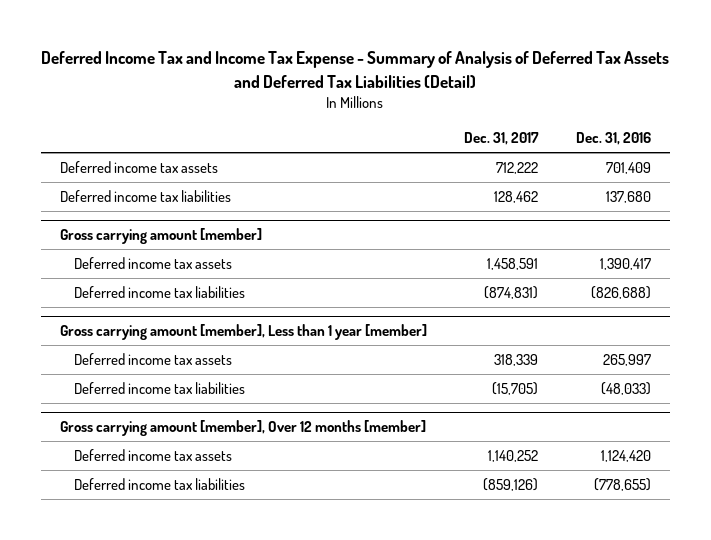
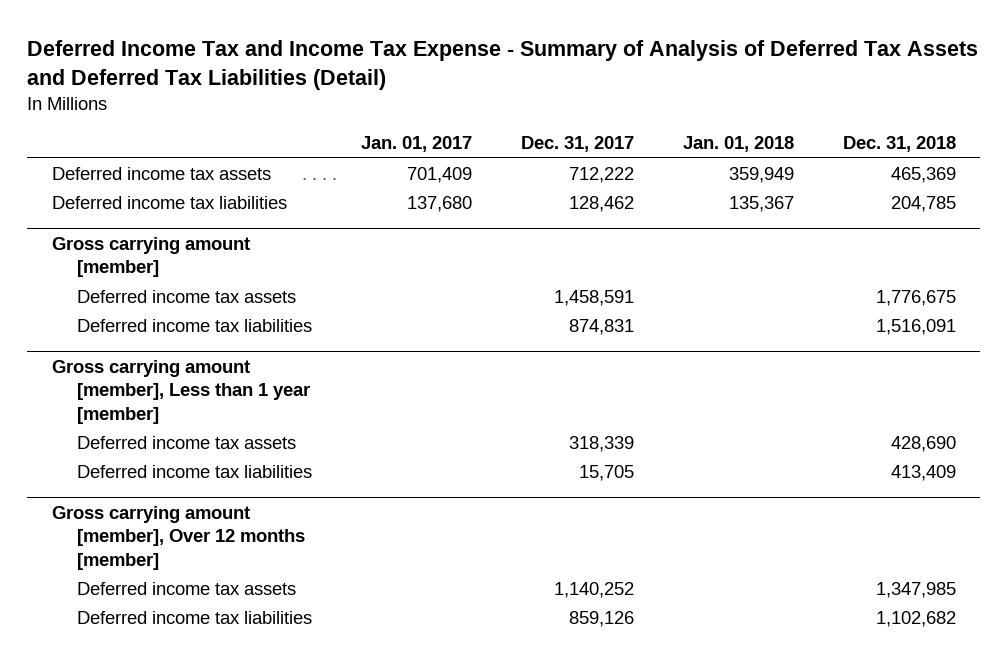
- | Dec. 31, 2017 | Dec. 31, 2016
+ | Jan. 01, 2017 | Dec. 31, 2017 | Jan. 01, 2018 | Dec. 31, 2018
@ Gross carrying amount [member]
- Deferred income tax liabilities | (874,831) | (826,688)
+ Deferred income tax liabilities | | 874,831 | | 1,516,091
@ Gross carrying amount [member], Less than 1 year [member]
- Deferred income tax liabilities | (15,705) | (48,033)
+ Deferred income tax liabilities | | 15,705 | | 413,409
@ Gross carrying amount [member], Over 12 months [member]
- Deferred income tax liabilities | (859,126) | (778,655)
+ Deferred income tax liabilities | | 859,126 | | 1,102,682

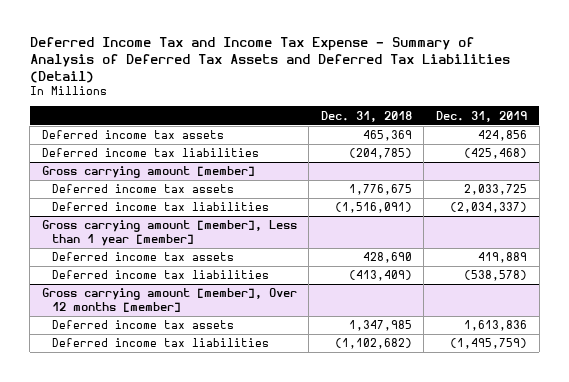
- | Jan. 01, 2017 | Dec. 31, 2017 | Jan. 01, 2018 | Dec. 31, 2018
+ | Dec. 31, 2018 | Dec. 31, 2019
- Deferred income tax liabilities | 137,680 | 128,462 | 135,367 | 204,785
+ Deferred income tax liabilities | (204,785) | (425,468)
@ Gross carrying amount [member]
- Deferred income tax liabilities | | 874,831 | | 1,516,091
+ Deferred income tax liabilities | (1,516,091) | (2,034,337)
@ Gross carrying amount [member], Less than 1 year [member]
- Deferred income tax liabilities | | 15,705 | | 413,409
+ Deferred income tax liabilities | (413,409) | (538,578)
@ Gross carrying amount [member], Over 12 months [member]
- Deferred income tax liabilities | | 859,126 | | 1,102,682
+ Deferred income tax liabilities | (1,102,682) | (1,495,759)

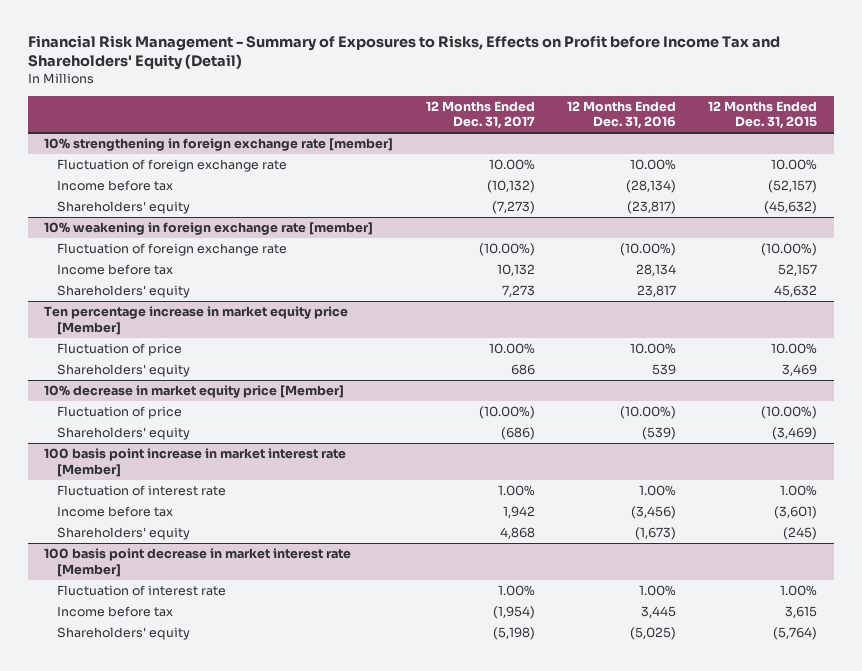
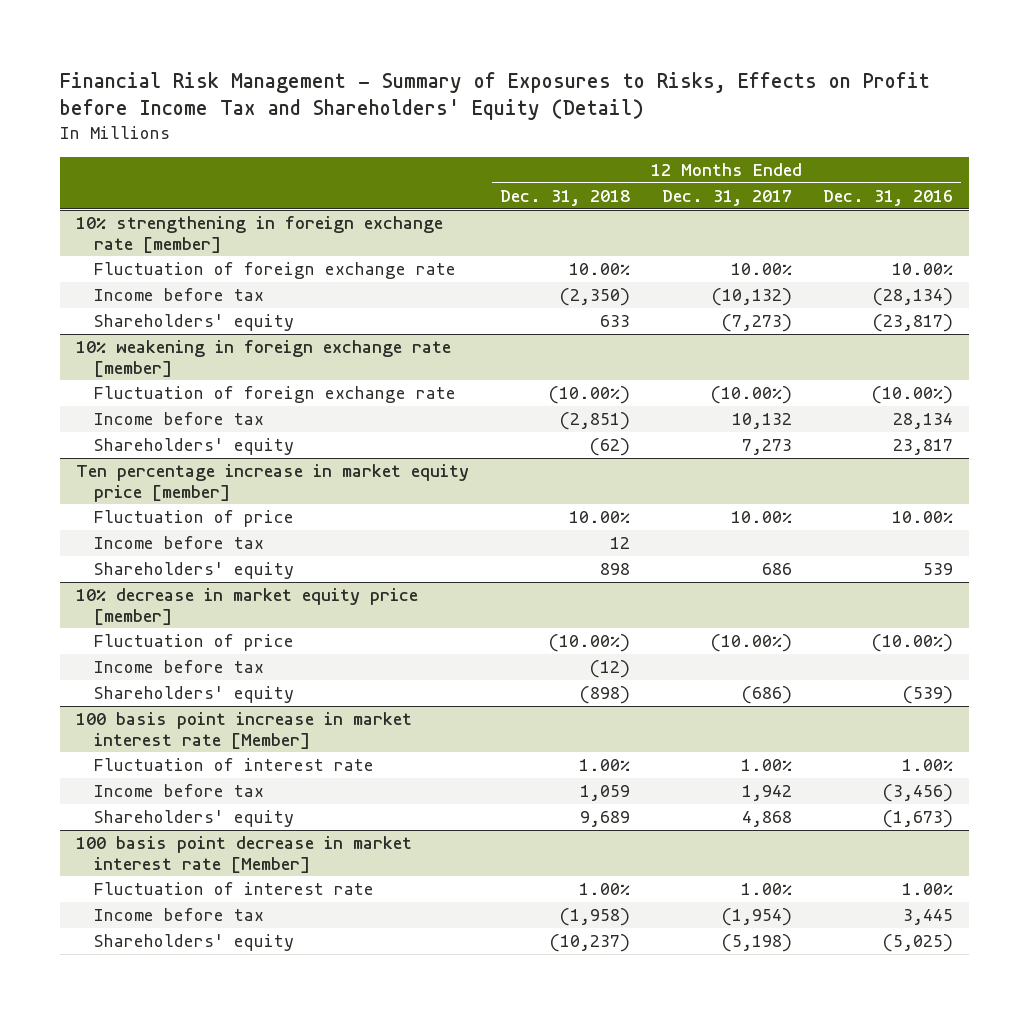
- | 12 Months Ended Dec. 31, 2017 | 12 Months Ended Dec. 31, 2016 | 12 Months Ended Dec. 31, 2015
+ | 12 Months Ended Dec. 31, 2018 | 12 Months Ended Dec. 31, 2017 | 12 Months Ended Dec. 31, 2016
- Ten percentage increase in market equity price [Member]
+ Ten percentage increase in market equity price [member]
+ Income before tax | 12 | |
- 10% decrease in market equity price [Member]
+ 10% decrease in market equity price [member]
+ Income before tax | (12) | |

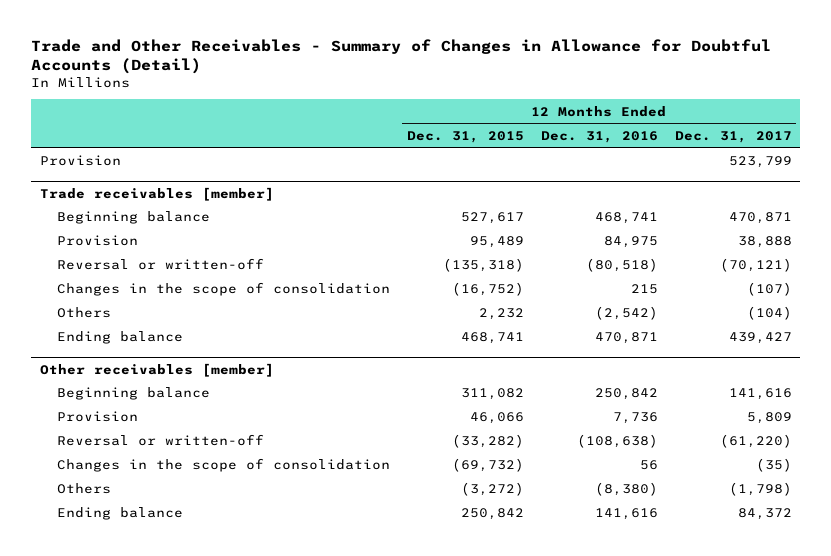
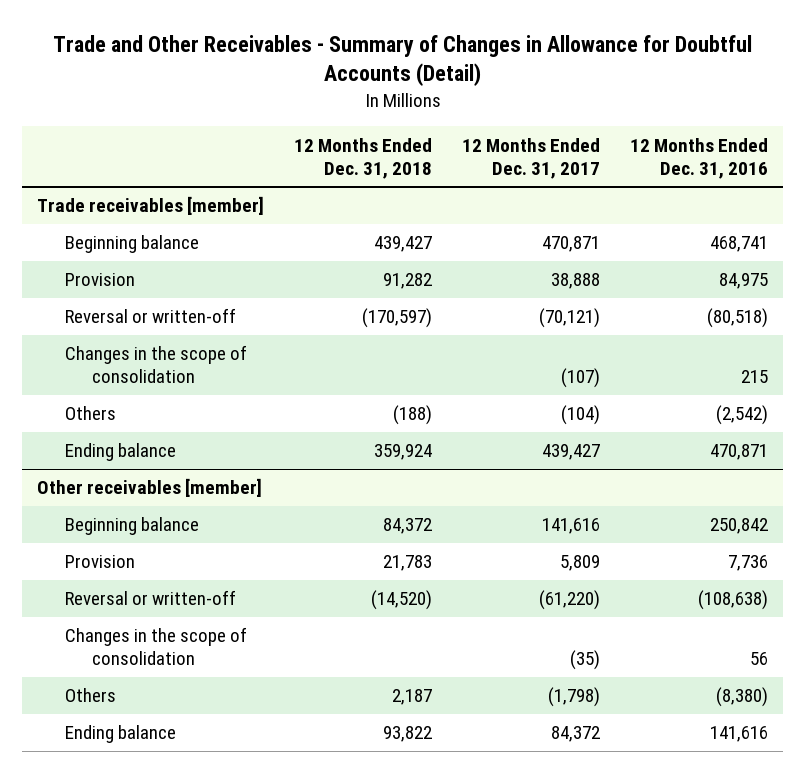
- | 12 Months Ended Dec. 31, 2015 | 12 Months Ended Dec. 31, 2016 | 12 Months Ended Dec. 31, 2017
+ | 12 Months Ended Dec. 31, 2018 | 12 Months Ended Dec. 31, 2017 | 12 Months Ended Dec. 31, 2016
- Provision | | | 523,799

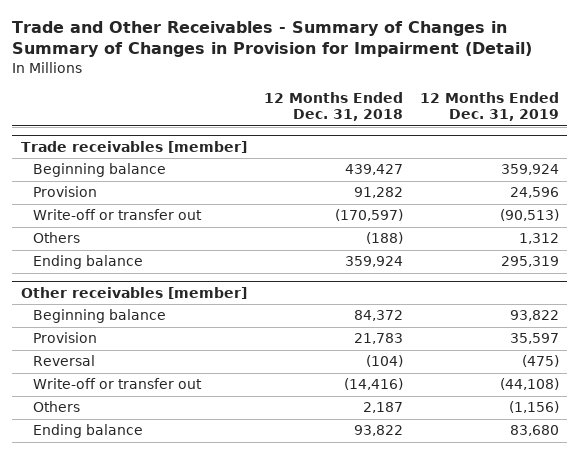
- Trade and Other Receivables - Summary of Changes in Allowance for Doubtful Accounts (Detail)
+ Trade and Other Receivables - Summary of Changes in Summary of Changes in Provision for Impairment (Detail)
- | 12 Months Ended Dec. 31, 2018 | 12 Months Ended Dec. 31, 2017 | 12 Months Ended Dec. 31, 2016
+ | 12 Months Ended Dec. 31, 2018 | 12 Months Ended Dec. 31, 2019
@ Trade receivables [member]
- Reversal or written-off | (170,597) | (70,121) | (80,518)
- Changes in the scope of consolidation | | (107) | 215
+ Write-off or transfer out | (170,597) | (90,513)
@ Other receivables [member]
- Reversal or written-off | (14,520) | (61,220) | (108,638)
- Changes in the scope of consolidation | | (35) | 56
+ Reversal | (104) | (475)
+ Write-off or transfer out | (14,416) | (44,108)

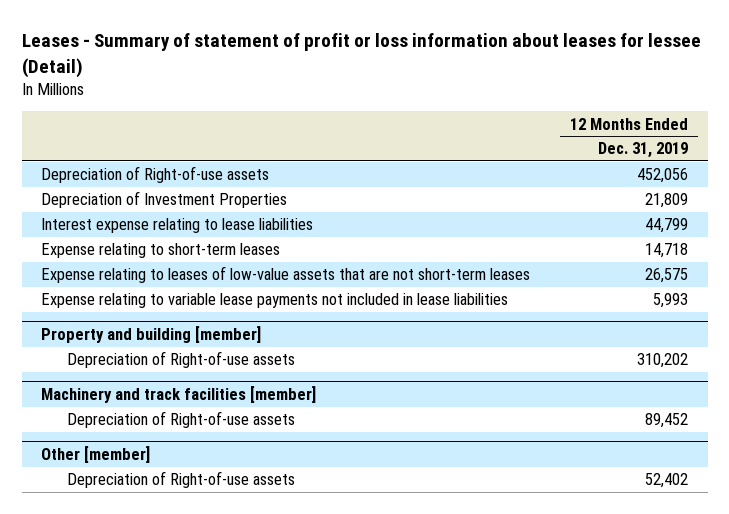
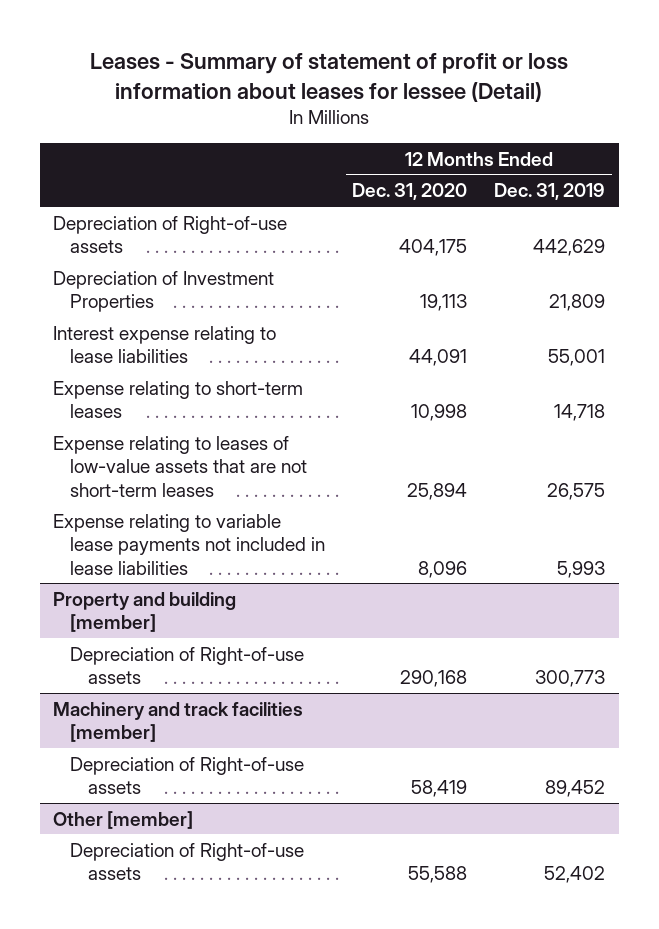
- | 12 Months Ended Dec. 31, 2019
+ | 12 Months Ended Dec. 31, 2020 | 12 Months Ended Dec. 31, 2019
- Depreciation of Right-of-use assets | 452,056
+ Depreciation of Right-of-use assets | 404,175 | 442,629
- Interest expense relating to lease liabilities | 44,799
+ Interest expense relating to lease liabilities | 44,091 | 55,001
@ Property and building [member]
- Depreciation of Right-of-use assets | 310,202
+ Depreciation of Right-of-use assets | 290,168 | 300,773

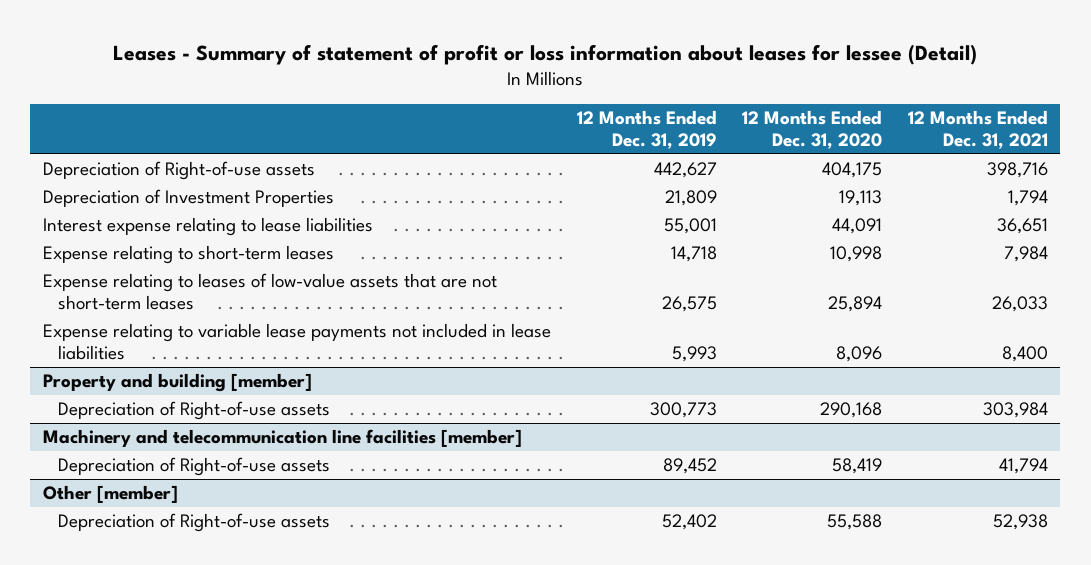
- | 12 Months Ended Dec. 31, 2020 | 12 Months Ended Dec. 31, 2019
+ | 12 Months Ended Dec. 31, 2019 | 12 Months Ended Dec. 31, 2020 | 12 Months Ended Dec. 31, 2021
- Depreciation of Right-of-use assets | 404,175 | 442,629
+ Depreciation of Right-of-use assets | 442,627 | 404,175 | 398,716
- Machinery and track facilities [member]
+ Machinery and telecommunication line facilities [member]

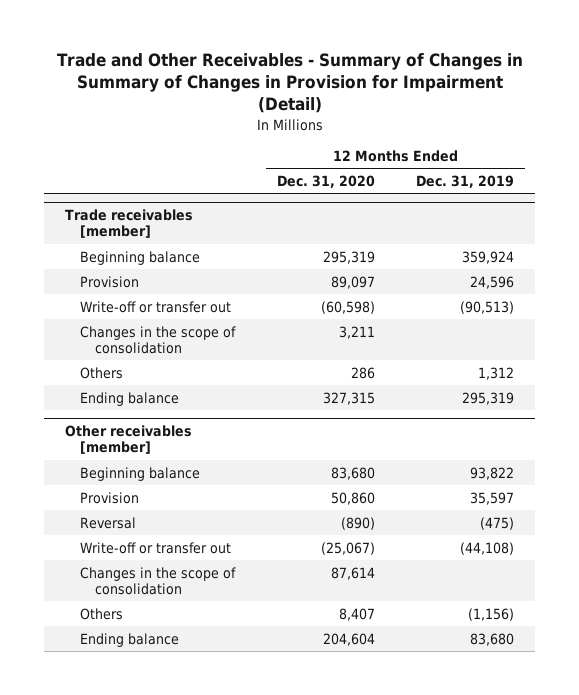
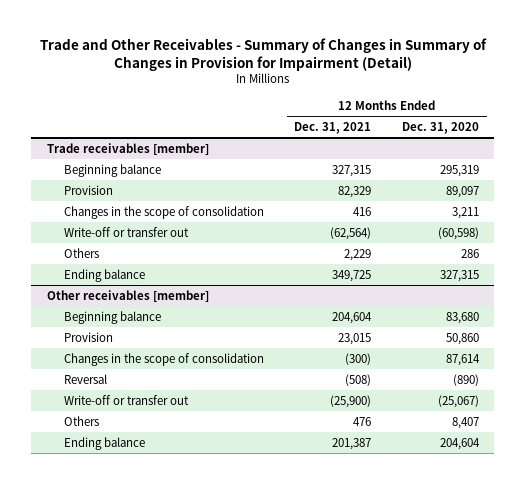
- | 12 Months Ended Dec. 31, 2020 | 12 Months Ended Dec. 31, 2019
+ | 12 Months Ended Dec. 31, 2021 | 12 Months Ended Dec. 31, 2020
@ Trade receivables [member]
moved down: Write-off or transfer out | (62,564) | (60,598)
@ Other receivables [member]
moved up: Changes in the scope of consolidation | (300) | 87,614

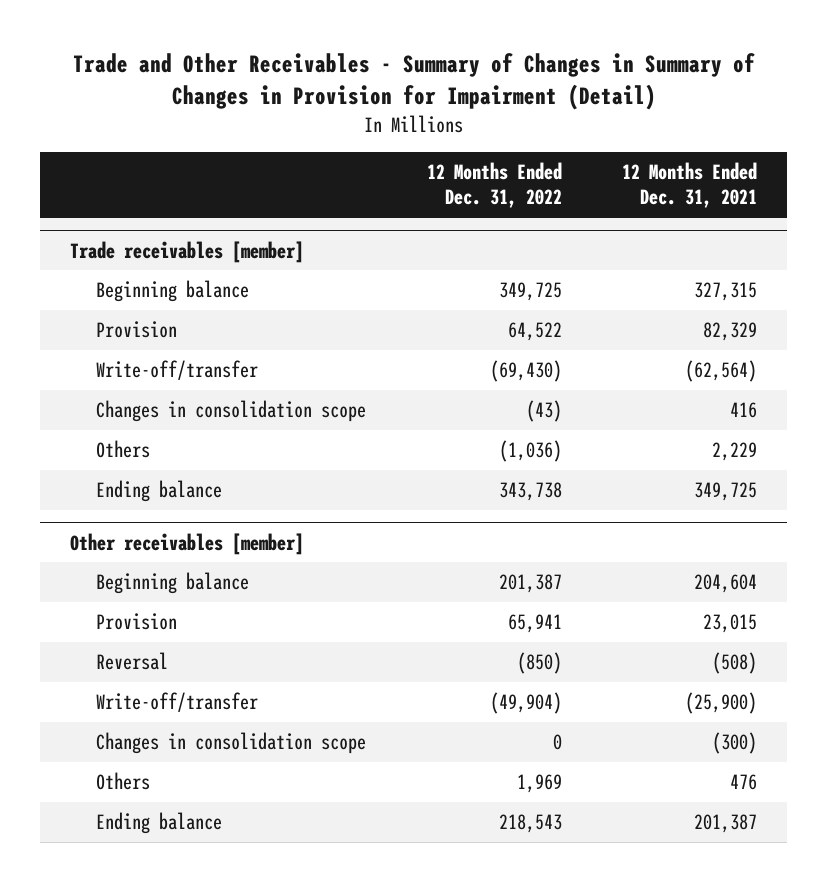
- | 12 Months Ended Dec. 31, 2021 | 12 Months Ended Dec. 31, 2020
+ | 12 Months Ended Dec. 31, 2022 | 12 Months Ended Dec. 31, 2021
@ Trade receivables [member]
- Changes in the scope of consolidation | 416 | 3,211
- Write-off or transfer out | (62,564) | (60,598)
+ Write-off/transfer | (69,430) | (62,564)
+ Changes in consolidation scope | (43) | 416
@ Other receivables [member]
- Changes in the scope of consolidation | (300) | 87,614
- Write-off or transfer out | (25,900) | (25,067)
+ Write-off/transfer | (49,904) | (25,900)
+ Changes in consolidation scope | 0 | (300)

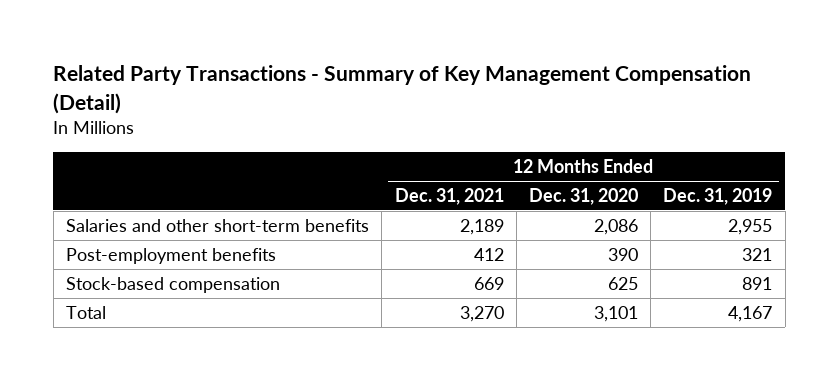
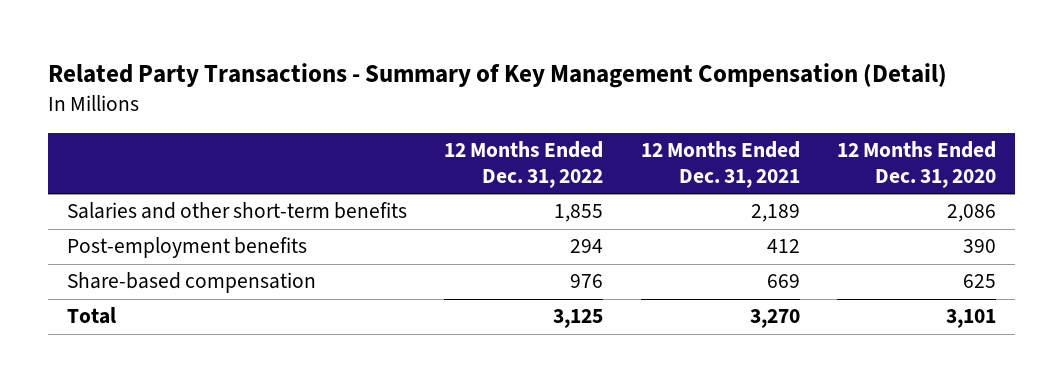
- | 12 Months Ended Dec. 31, 2021 | 12 Months Ended Dec. 31, 2020 | 12 Months Ended Dec. 31, 2019
+ | 12 Months Ended Dec. 31, 2022 | 12 Months Ended Dec. 31, 2021 | 12 Months Ended Dec. 31, 2020
- Stock-based compensation | 669 | 625 | 891
+ Share-based compensation | 976 | 669 | 625

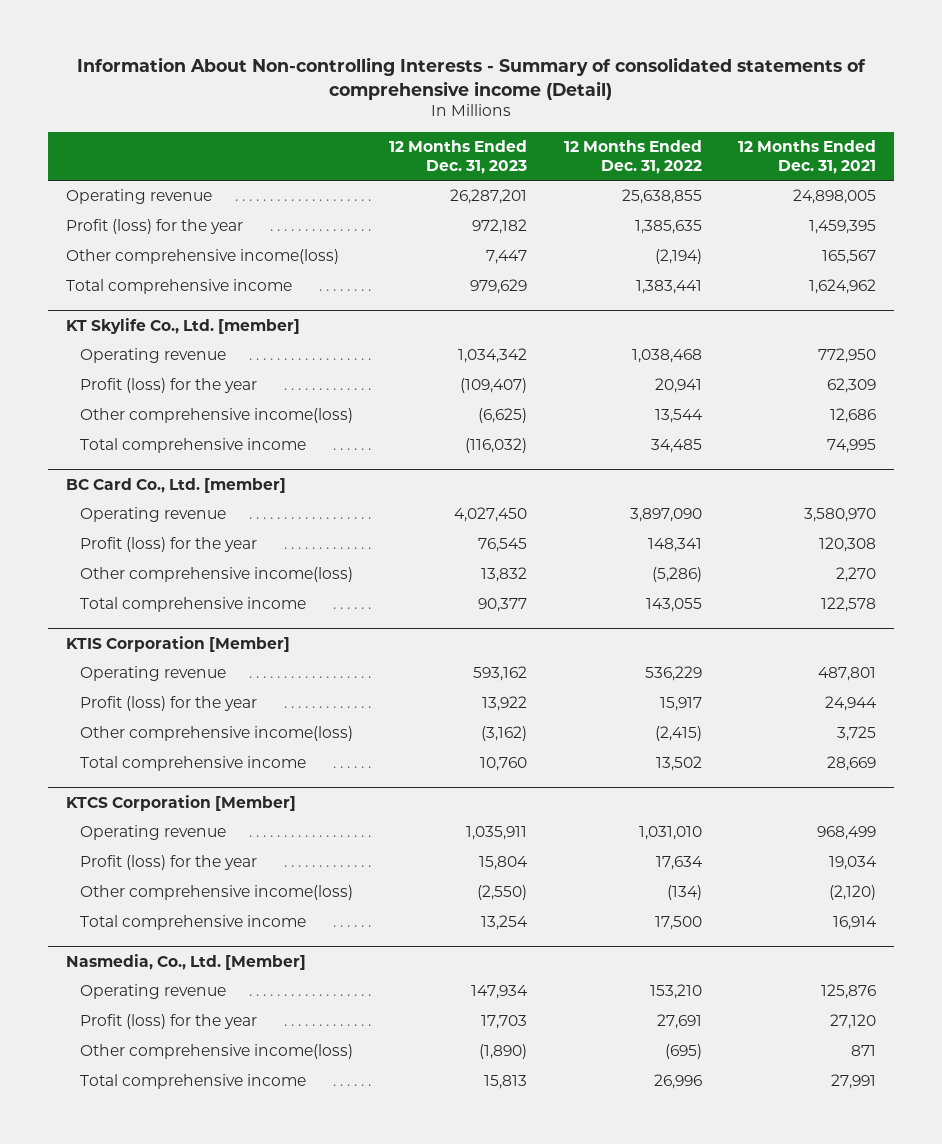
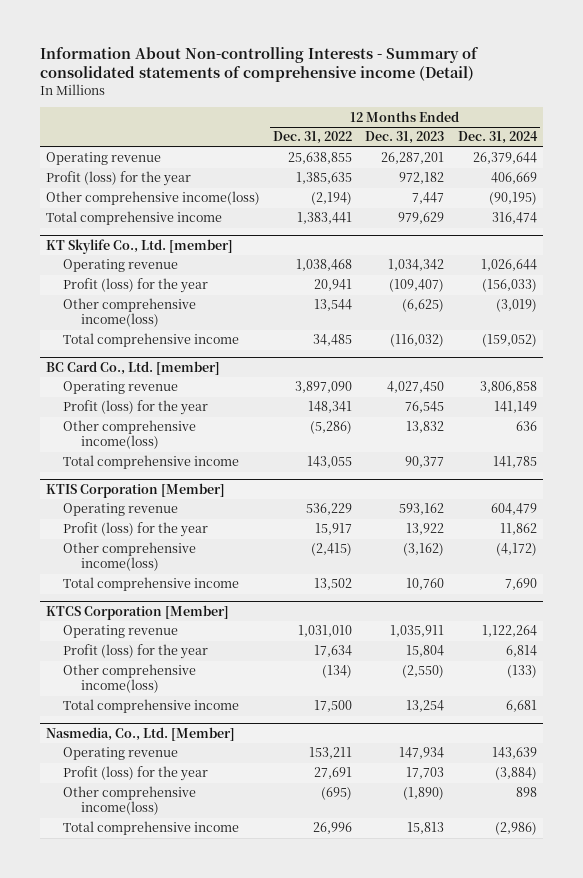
- | 12 Months Ended Dec. 31, 2023 | 12 Months Ended Dec. 31, 2022 | 12 Months Ended Dec. 31, 2021
+ | 12 Months Ended Dec. 31, 2022 | 12 Months Ended Dec. 31, 2023 | 12 Months Ended Dec. 31, 2024
@ Nasmedia, Co., Ltd. [Member]
- Operating revenue | 147,934 | 153,210 | 125,876
+ Operating revenue | 153,211 | 147,934 | 143,639

